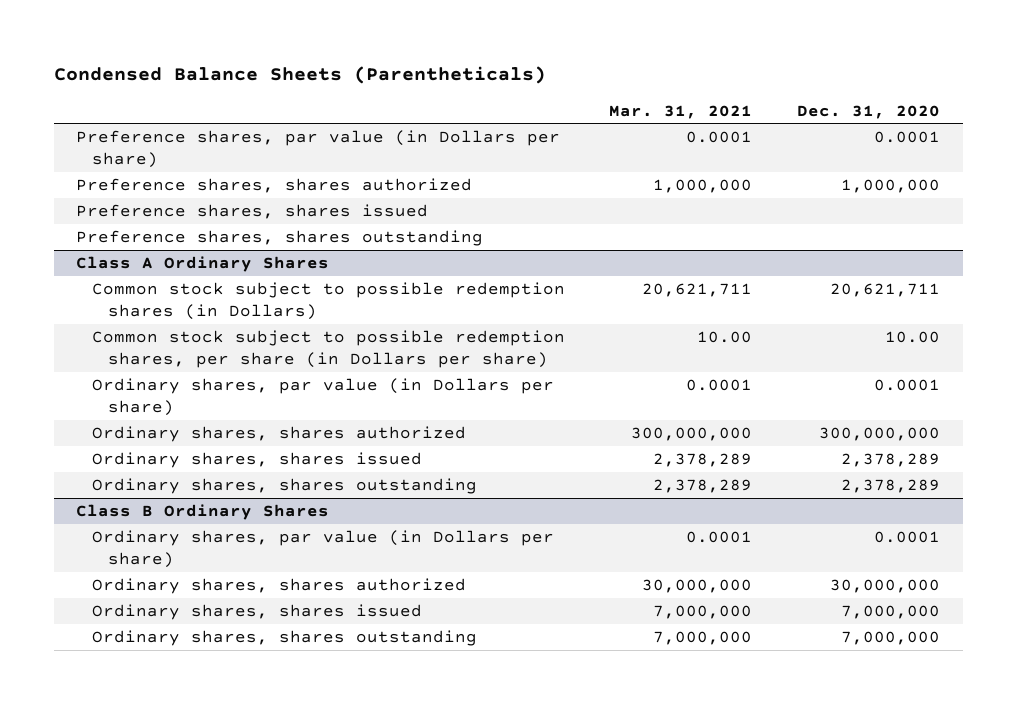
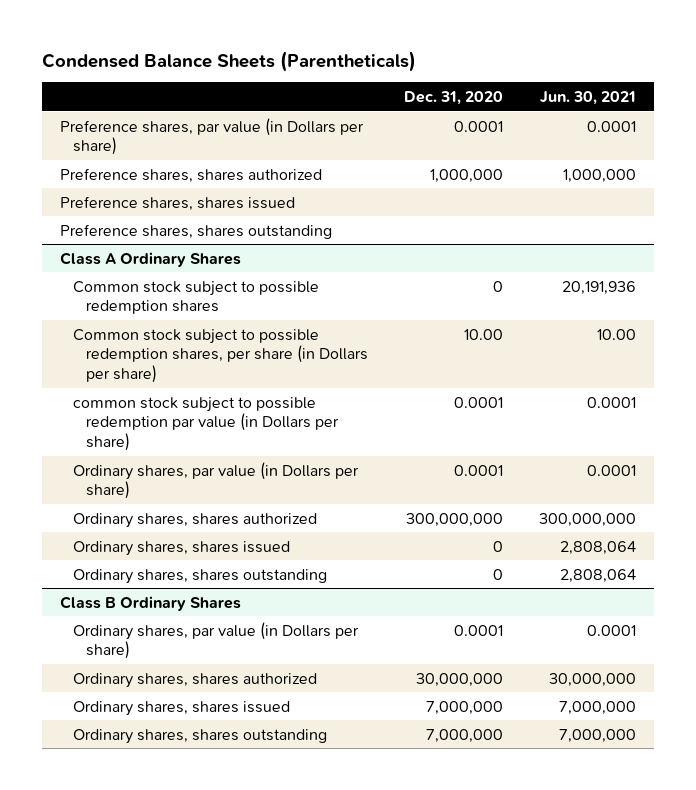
- | Mar. 31, 2021 | Dec. 31, 2020
+ | Dec. 31, 2020 | Jun. 30, 2021
@ Class A Ordinary Shares
- Common stock subject to possible redemption shares (in Dollars) | 20,621,711 | 20,621,711
+ Common stock subject to possible redemption shares | 0 | 20,191,936
+ common stock subject to possible redemption par value (in Dollars per share) | 0.0001 | 0.0001
- Ordinary shares, shares issued | 2,378,289 | 2,378,289
- Ordinary shares, shares outstanding | 2,378,289 | 2,378,289
+ Ordinary shares, shares issued | 0 | 2,808,064
+ Ordinary shares, shares outstanding | 0 | 2,808,064

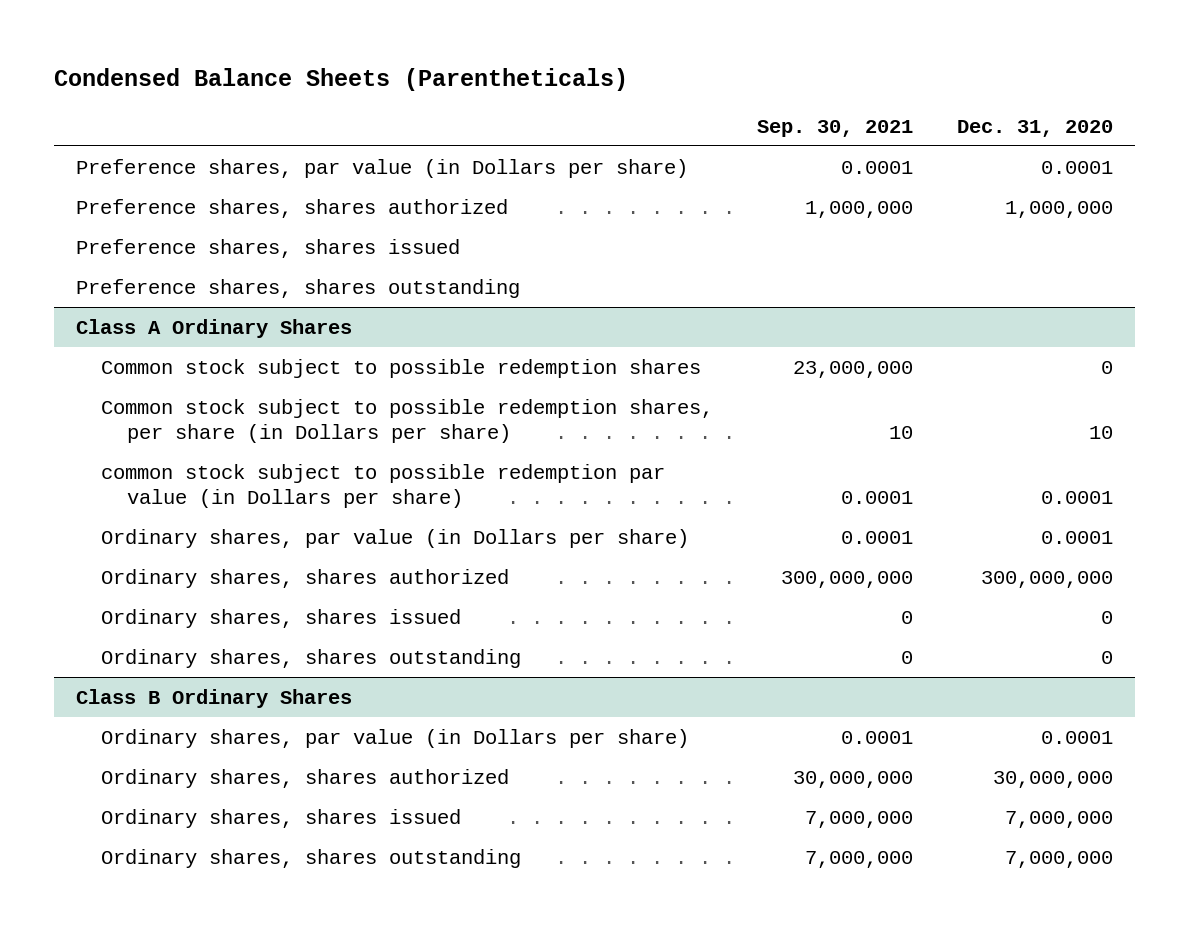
- | Dec. 31, 2020 | Jun. 30, 2021
+ | Sep. 30, 2021 | Dec. 31, 2020
@ Class A Ordinary Shares
- Common stock subject to possible redemption shares, per share (in Dollars per share) | 10.00 | 10.00
+ Common stock subject to possible redemption shares, per share (in Dollars per share) | 10 | 10

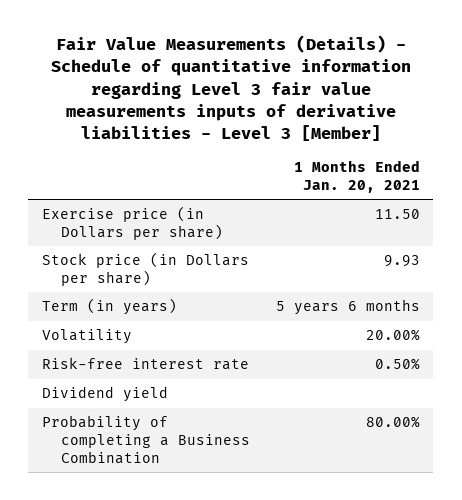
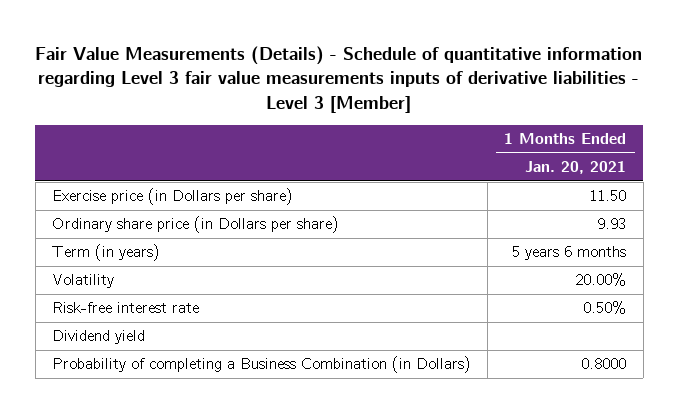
- Stock price (in Dollars per share) | 9.93
+ Ordinary share price (in Dollars per share) | 9.93
- Probability of completing a Business Combination | 80.00%
+ Probability of completing a Business Combination (in Dollars) | 0.8000

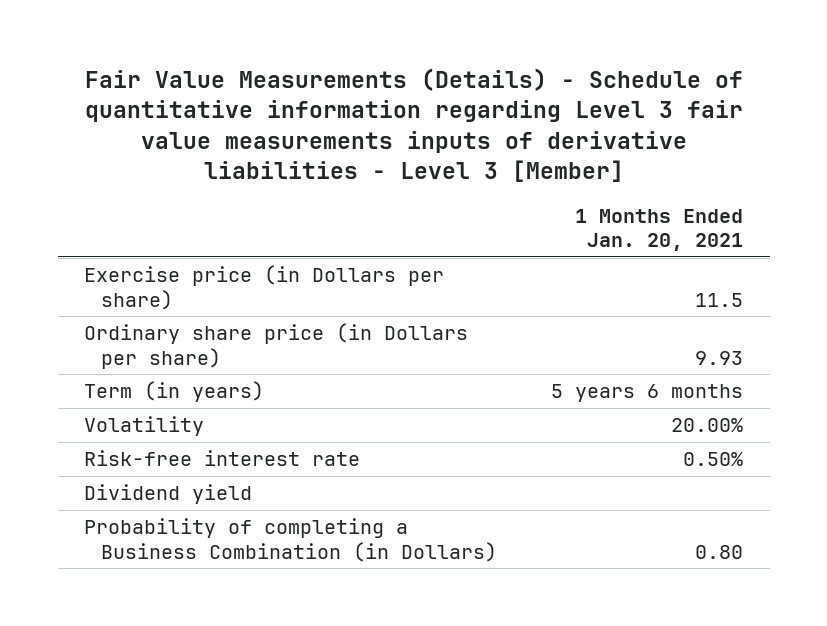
- Exercise price (in Dollars per share) | 11.50
+ Exercise price (in Dollars per share) | 11.5
- Probability of completing a Business Combination (in Dollars) | 0.8000
+ Probability of completing a Business Combination (in Dollars) | 0.80

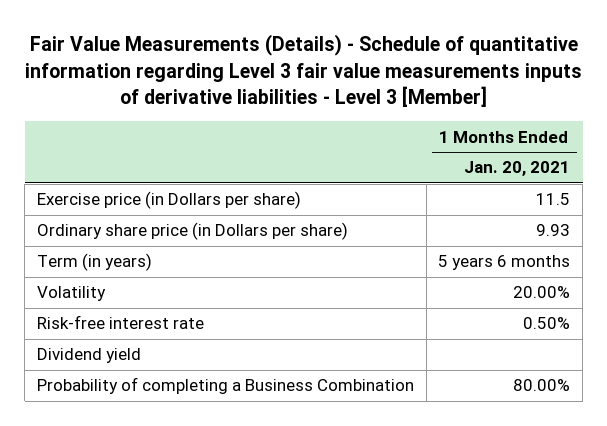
- Probability of completing a Business Combination (in Dollars) | 0.80
+ Probability of completing a Business Combination | 80.00%

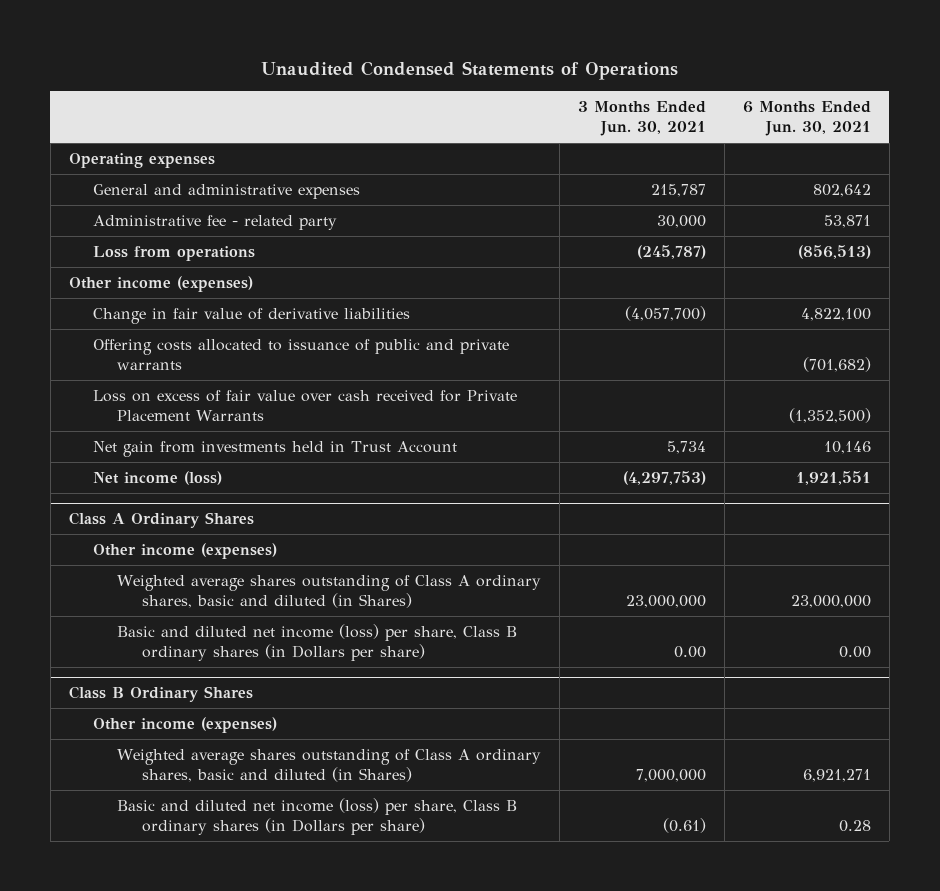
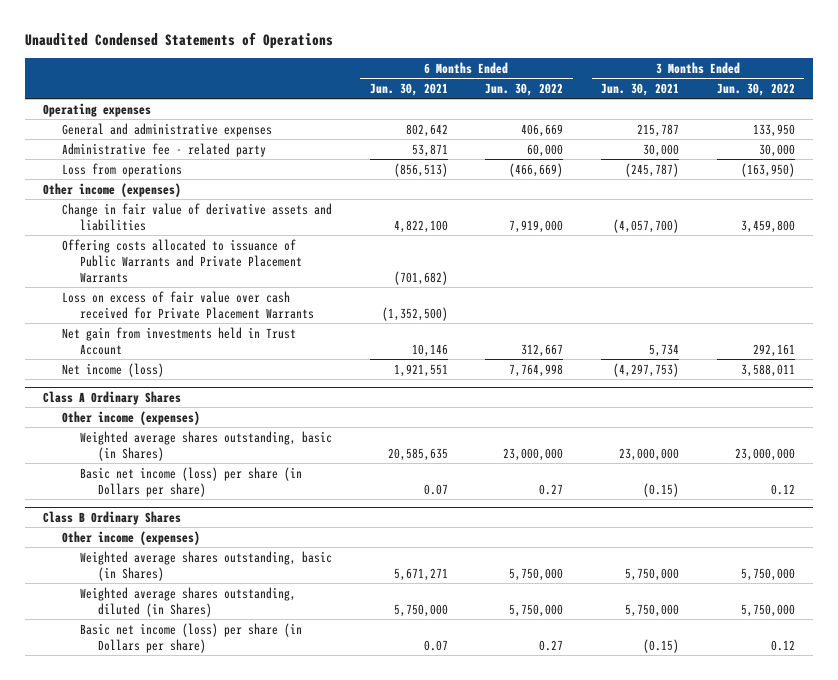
- | 3 Months Ended Jun. 30, 2021 | 6 Months Ended Jun. 30, 2021
+ | 6 Months Ended Jun. 30, 2021 | 6 Months Ended Jun. 30, 2022 | 3 Months Ended Jun. 30, 2021 | 3 Months Ended Jun. 30, 2022
- Change in fair value of derivative liabilities | (4,057,700) | 4,822,100
- Offering costs allocated to issuance of public and private warrants | | (701,682)
+ Change in fair value of derivative assets and liabilities | 4,822,100 | 7,919,000 | (4,057,700) | 3,459,800
+ Offering costs allocated to issuance of Public Warrants and Private Placement Warrants | (701,682) | | |
@ Class A Ordinary Shares
- Weighted average shares outstanding of Class A ordinary shares, basic and diluted (in Shares) | 23,000,000 | 23,000,000
- Basic and diluted net income (loss) per share, Class B ordinary shares (in Dollars per share) | 0.00 | 0.00
+ Weighted average shares outstanding, basic (in Shares) | 20,585,635 | 23,000,000 | 23,000,000 | 23,000,000
+ Basic net income (loss) per share (in Dollars per share) | 0.07 | 0.27 | (0.15) | 0.12
@ Class B Ordinary Shares
- Weighted average shares outstanding of Class A ordinary shares, basic and diluted (in Shares) | 7,000,000 | 6,921,271
- Basic and diluted net income (loss) per share, Class B ordinary shares (in Dollars per share) | (0.61) | 0.28
+ Weighted average shares outstanding, basic (in Shares) | 5,671,271 | 5,750,000 | 5,750,000 | 5,750,000
+ Weighted average shares outstanding, diluted (in Shares) | 5,750,000 | 5,750,000 | 5,750,000 | 5,750,000
+ Basic net income (loss) per share (in Dollars per share) | 0.07 | 0.27 | (0.15) | 0.12

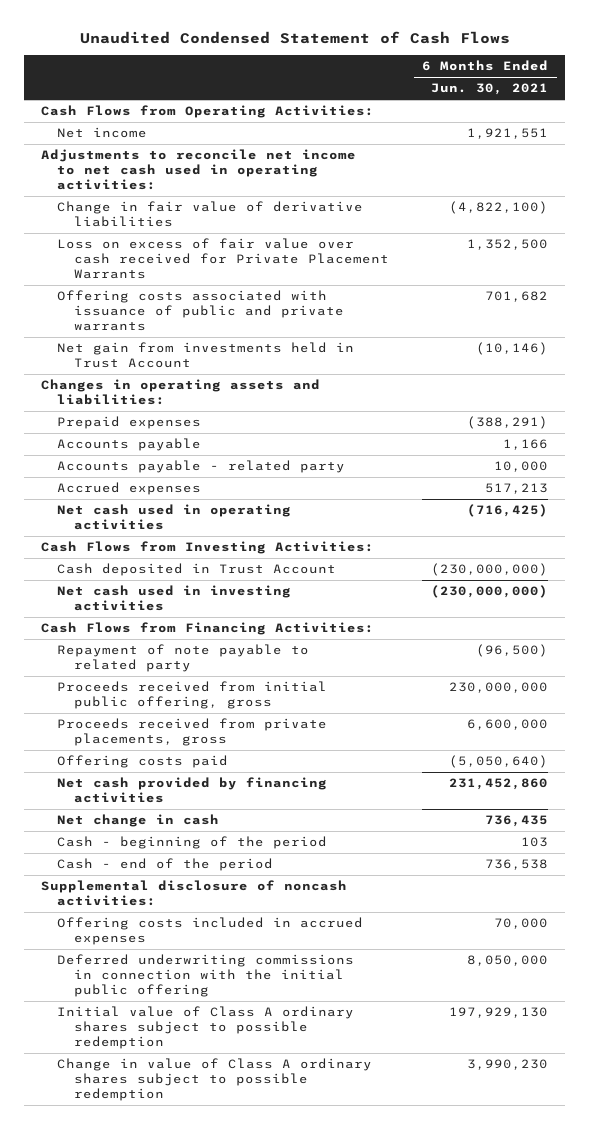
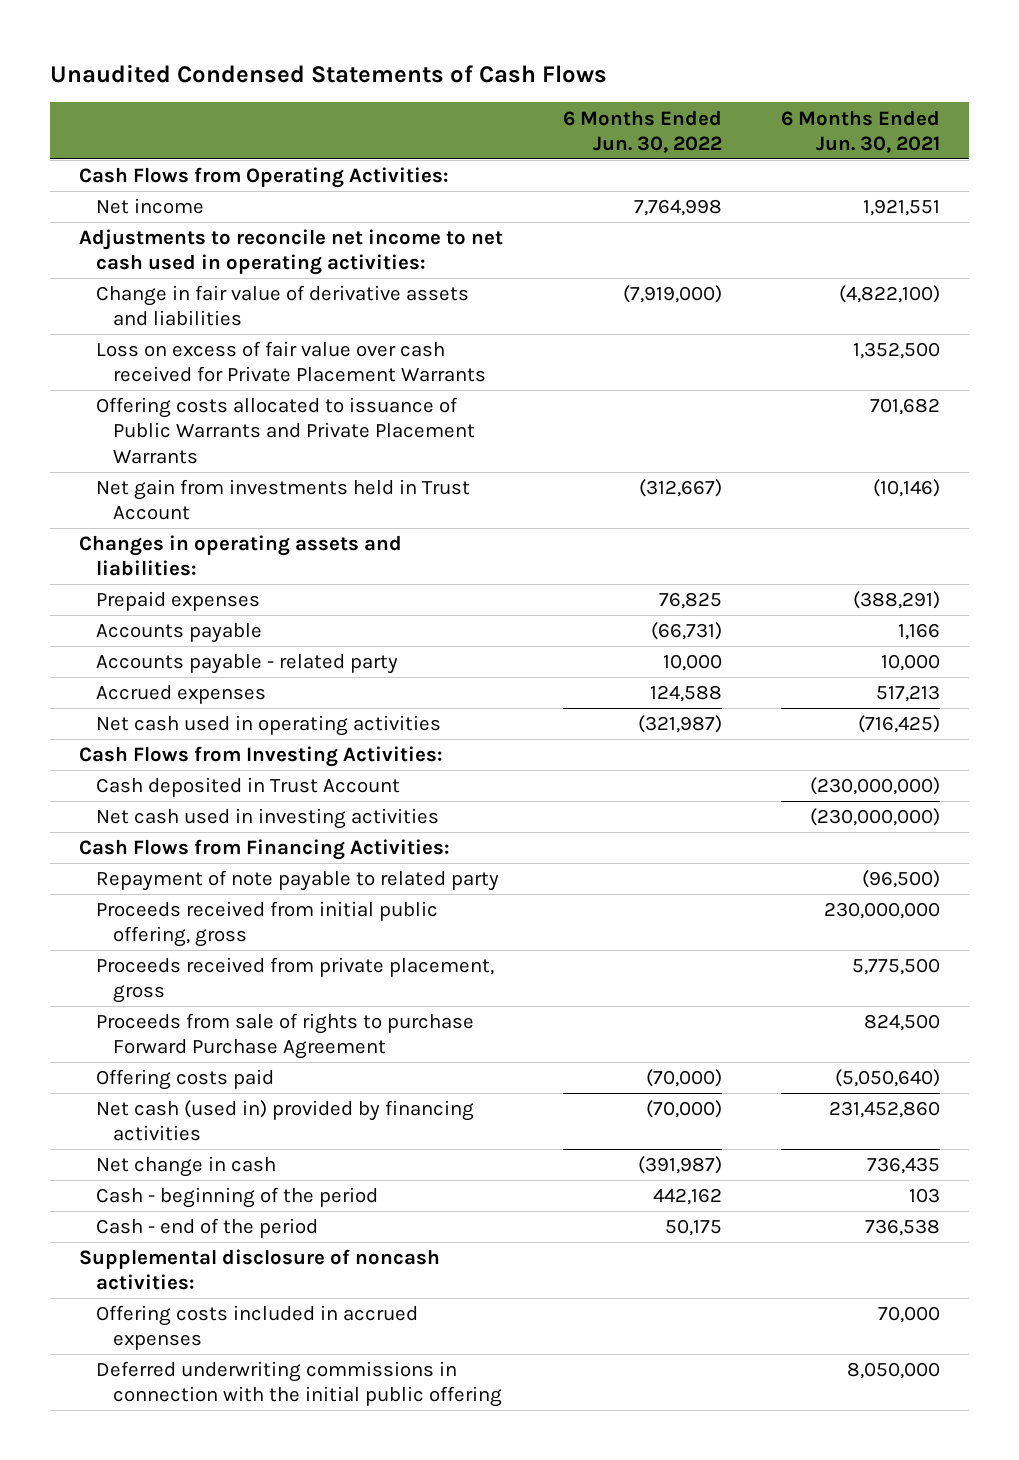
- Unaudited Condensed Statement of Cash Flows
+ Unaudited Condensed Statements of Cash Flows
- | 6 Months Ended Jun. 30, 2021
+ | 6 Months Ended Jun. 30, 2022 | 6 Months Ended Jun. 30, 2021
- Change in fair value of derivative liabilities | (4,822,100)
+ Change in fair value of derivative assets and liabilities | (7,919,000) | (4,822,100)
- Offering costs associated with issuance of public and private warrants | 701,682
+ Offering costs allocated to issuance of Public Warrants and Private Placement Warrants | | 701,682
- Proceeds received from private placements, gross | 6,600,000
+ Proceeds received from private placement, gross | | 5,775,500
+ Proceeds from sale of rights to purchase Forward Purchase Agreement | | 824,500
- Net cash provided by financing activities | 231,452,860
+ Net cash (used in) provided by financing activities | (70,000) | 231,452,860
- Initial value of Class A ordinary shares subject to possible redemption | 197,929,130
- Change in value of Class A ordinary shares subject to possible redemption | 3,990,230

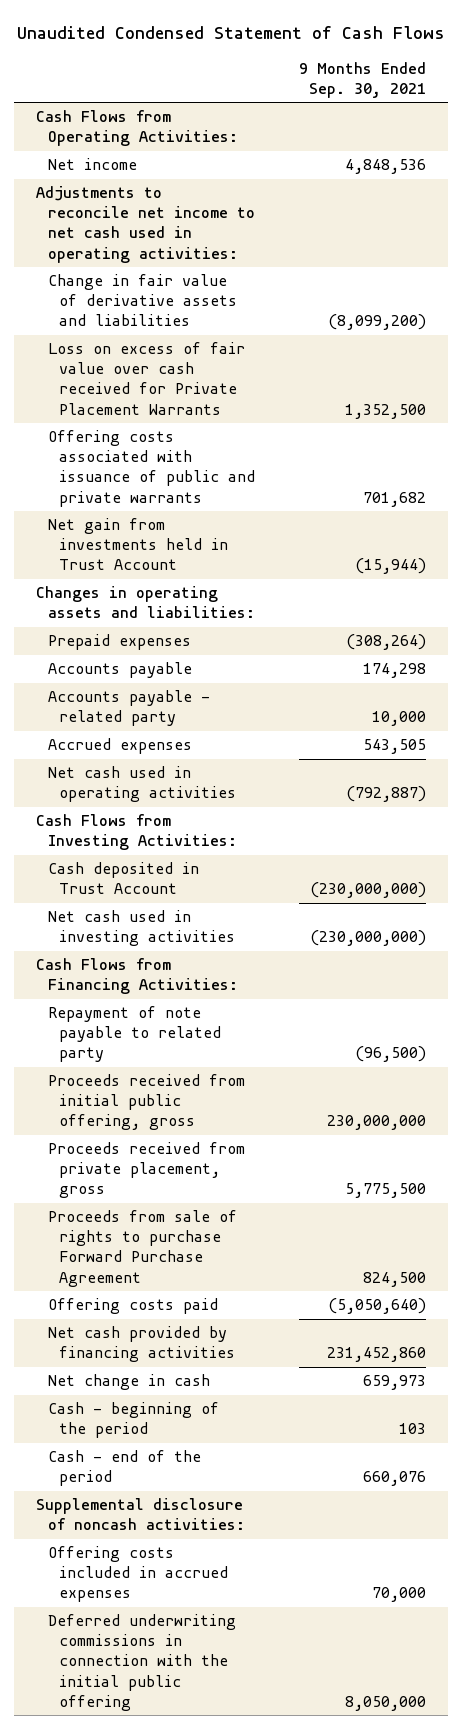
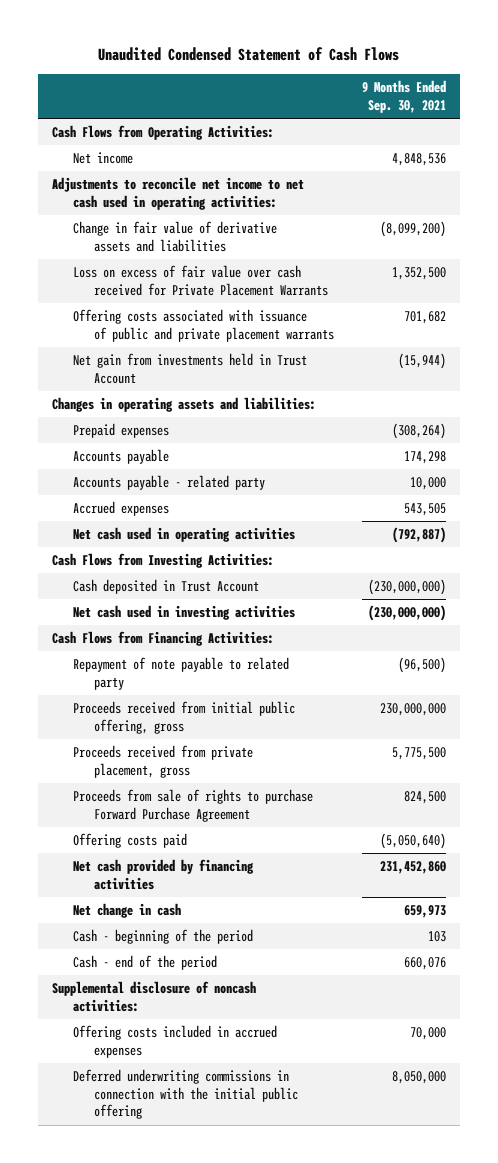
- Offering costs associated with issuance of public and private warrants | 701,682
+ Offering costs associated with issuance of public and private placement warrants | 701,682

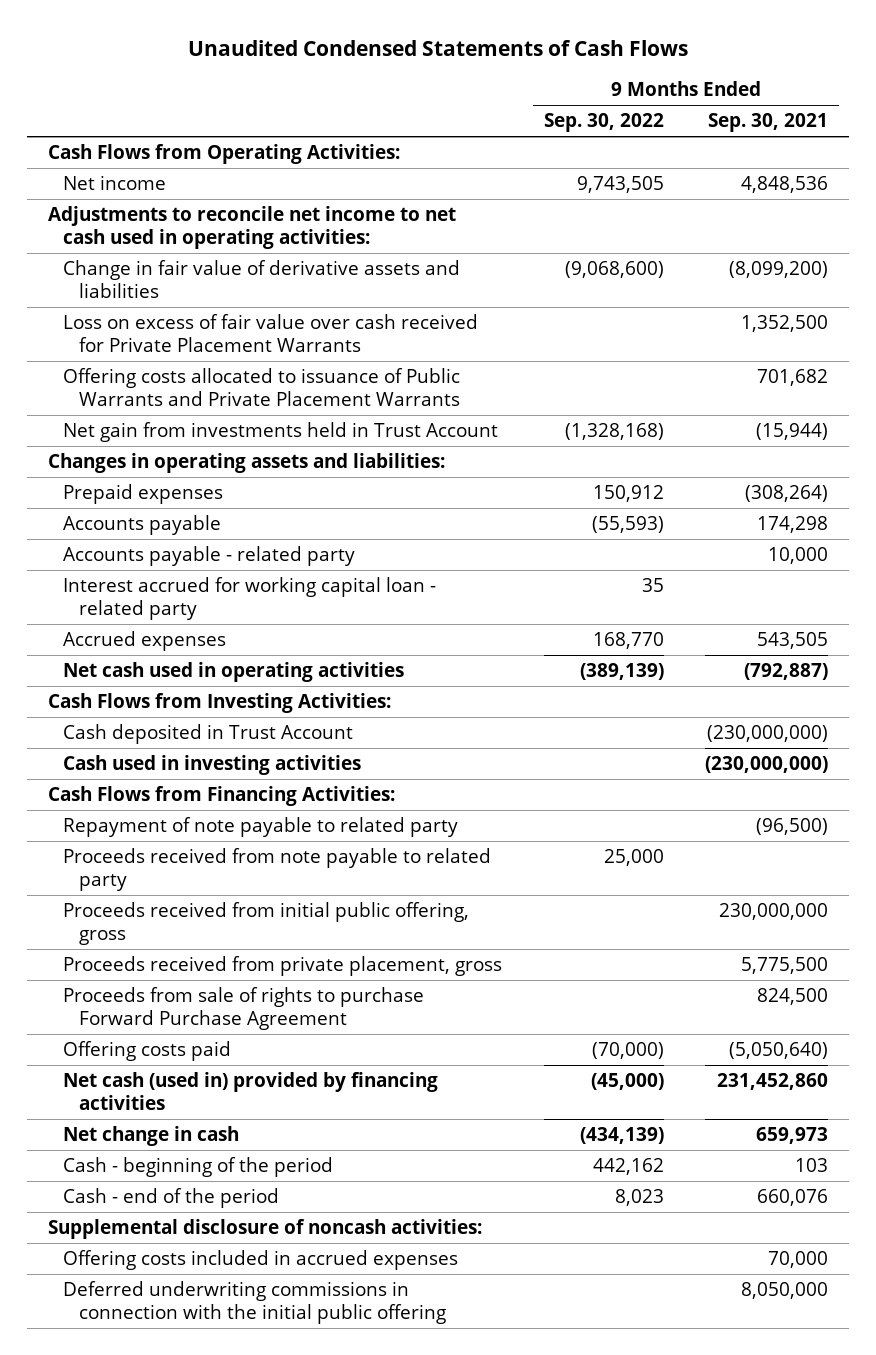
- Unaudited Condensed Statement of Cash Flows
+ Unaudited Condensed Statements of Cash Flows
- | 9 Months Ended Sep. 30, 2021
+ | 9 Months Ended Sep. 30, 2022 | 9 Months Ended Sep. 30, 2021
- Offering costs associated with issuance of public and private placement warrants | 701,682
+ Offering costs allocated to issuance of Public Warrants and Private Placement Warrants | | 701,682
+ Interest accrued for working capital loan - related party | 35 |
- Net cash used in investing activities | (230,000,000)
+ Cash used in investing activities | | (230,000,000)
+ Proceeds received from note payable to related party | 25,000 |
- Net cash provided by financing activities | 231,452,860
+ Net cash (used in) provided by financing activities | (45,000) | 231,452,860

